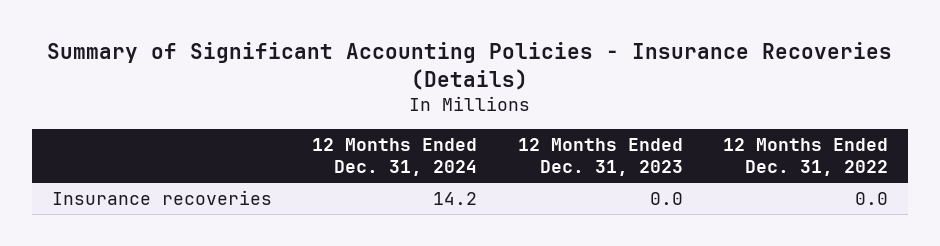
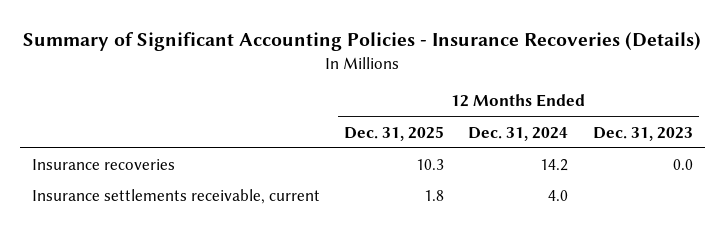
- | 12 Months Ended Dec. 31, 2024 | 12 Months Ended Dec. 31, 2023 | 12 Months Ended Dec. 31, 2022
+ | 12 Months Ended Dec. 31, 2025 | 12 Months Ended Dec. 31, 2024 | 12 Months Ended Dec. 31, 2023
+ Insurance settlements receivable, current | 1.8 | 4.0 |

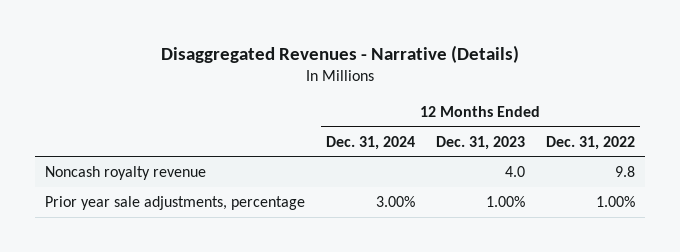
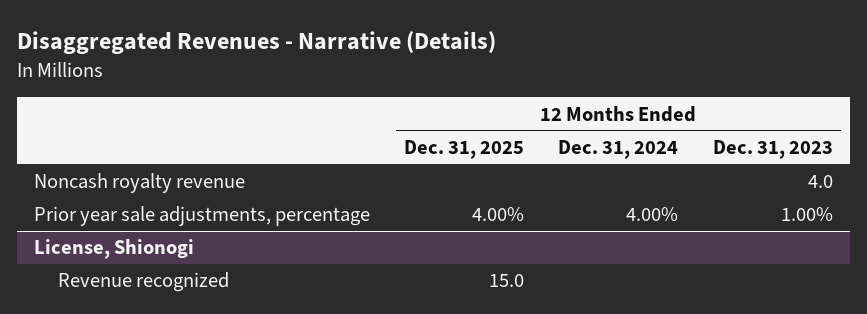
- | 12 Months Ended Dec. 31, 2024 | 12 Months Ended Dec. 31, 2023 | 12 Months Ended Dec. 31, 2022
+ | 12 Months Ended Dec. 31, 2025 | 12 Months Ended Dec. 31, 2024 | 12 Months Ended Dec. 31, 2023
- Prior year sale adjustments, percentage | 3.00% | 1.00% | 1.00%
+ Prior year sale adjustments, percentage | 4.00% | 4.00% | 1.00%
+ License, Shionogi
+ Revenue recognized | 15.0 | |

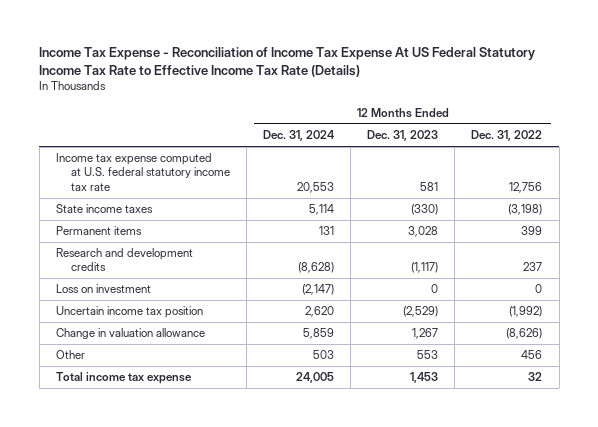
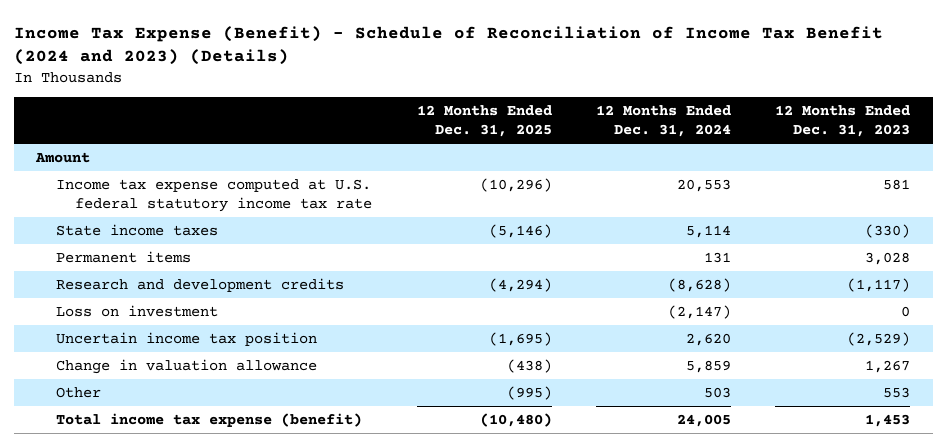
- Income Tax Expense - Reconciliation of Income Tax Expense At US Federal Statutory Income Tax Rate to Effective Income Tax Rate (Details)
+ Income Tax Expense (Benefit) - Schedule of Reconciliation of Income Tax Benefit (2024 and 2023) (Details)
- | 12 Months Ended Dec. 31, 2024 | 12 Months Ended Dec. 31, 2023 | 12 Months Ended Dec. 31, 2022
+ | 12 Months Ended Dec. 31, 2025 | 12 Months Ended Dec. 31, 2024 | 12 Months Ended Dec. 31, 2023
+ Amount
- Total income tax expense | 24,005 | 1,453 | 32
+ Total income tax expense (benefit) | (10,480) | 24,005 | 1,453

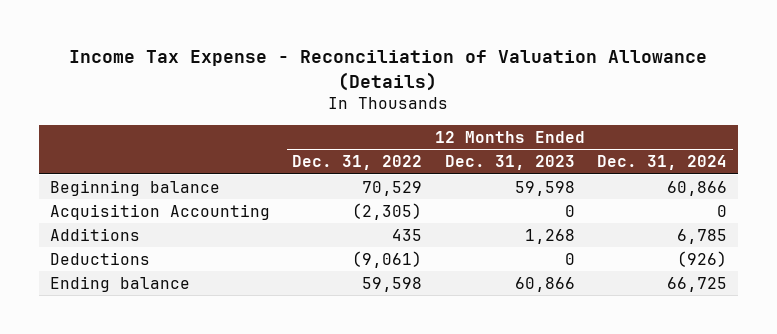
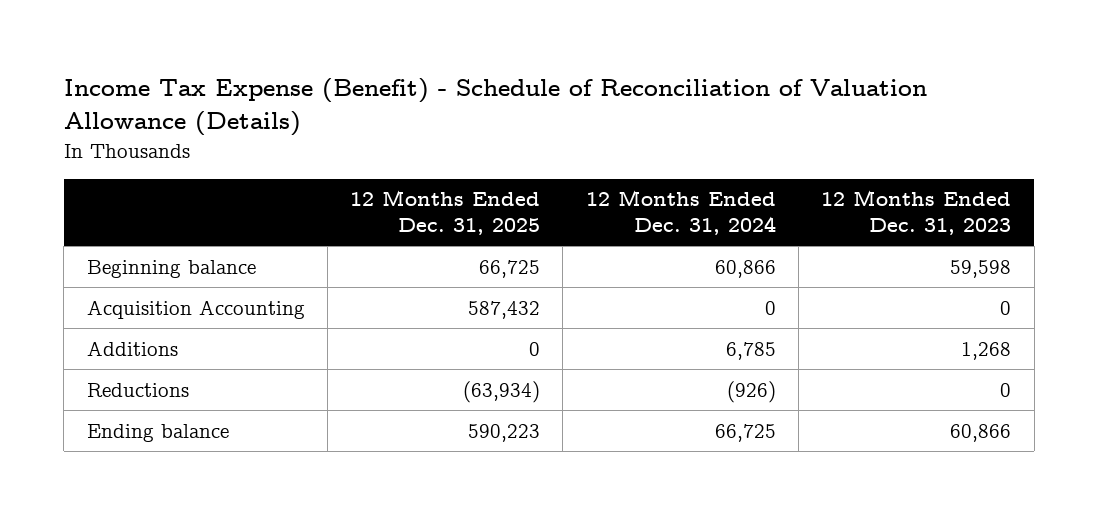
- Income Tax Expense - Reconciliation of Valuation Allowance (Details)
+ Income Tax Expense (Benefit) - Schedule of Reconciliation of Valuation Allowance (Details)
- | 12 Months Ended Dec. 31, 2022 | 12 Months Ended Dec. 31, 2023 | 12 Months Ended Dec. 31, 2024
+ | 12 Months Ended Dec. 31, 2025 | 12 Months Ended Dec. 31, 2024 | 12 Months Ended Dec. 31, 2023
- Deductions | (9,061) | 0 | (926)
+ Reductions | (63,934) | (926) | 0

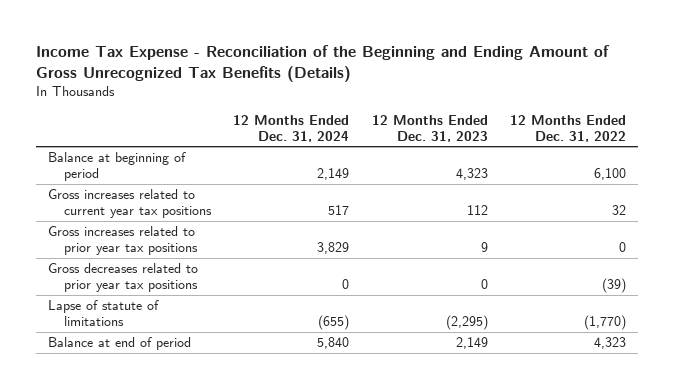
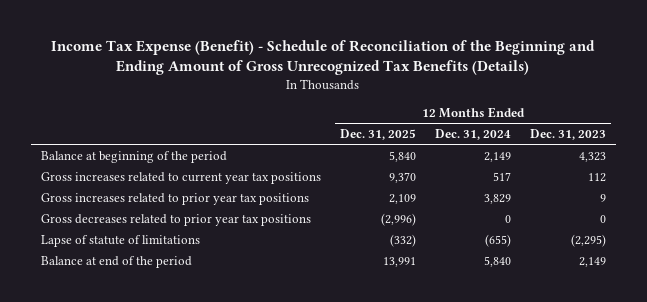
- Income Tax Expense - Reconciliation of the Beginning and Ending Amount of Gross Unrecognized Tax Benefits (Details)
+ Income Tax Expense (Benefit) - Schedule of Reconciliation of the Beginning and Ending Amount of Gross Unrecognized Tax Benefits (Details)
- | 12 Months Ended Dec. 31, 2024 | 12 Months Ended Dec. 31, 2023 | 12 Months Ended Dec. 31, 2022
+ | 12 Months Ended Dec. 31, 2025 | 12 Months Ended Dec. 31, 2024 | 12 Months Ended Dec. 31, 2023
- Balance at beginning of period | 2,149 | 4,323 | 6,100
+ Balance at beginning of the period | 5,840 | 2,149 | 4,323
- Balance at end of period | 5,840 | 2,149 | 4,323
+ Balance at end of the period | 13,991 | 5,840 | 2,149

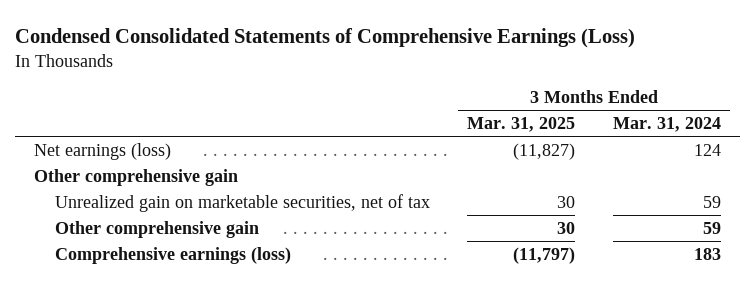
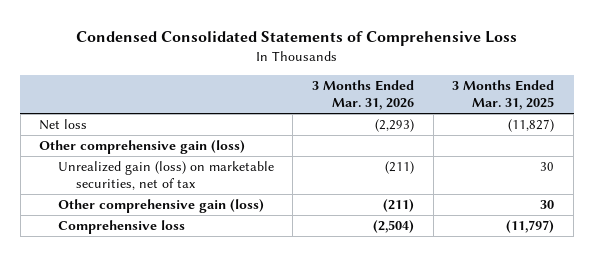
- Condensed Consolidated Statements of Comprehensive Earnings (Loss)
+ Condensed Consolidated Statements of Comprehensive Loss
- | 3 Months Ended Mar. 31, 2025 | 3 Months Ended Mar. 31, 2024
+ | 3 Months Ended Mar. 31, 2026 | 3 Months Ended Mar. 31, 2025
- Net earnings (loss) | (11,827) | 124
- Other comprehensive gain
- Unrealized gain on marketable securities, net of tax | 30 | 59
- Other comprehensive gain | 30 | 59
- Comprehensive earnings (loss) | (11,797) | 183
+ Net loss | (2,293) | (11,827)
+ Other comprehensive gain (loss)
+ Unrealized gain (loss) on marketable securities, net of tax | (211) | 30
+ Other comprehensive gain (loss) | (211) | 30
+ Comprehensive loss | (2,504) | (11,797)

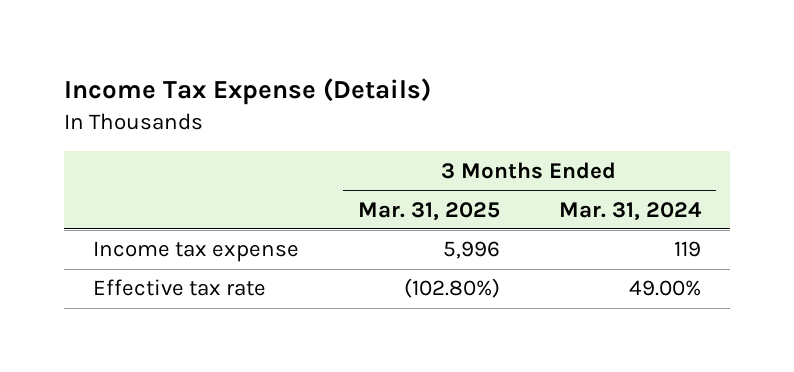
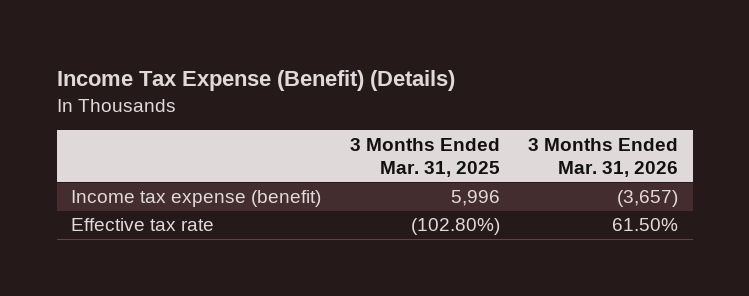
- Income Tax Expense (Details)
+ Income Tax Expense (Benefit) (Details)
- | 3 Months Ended Mar. 31, 2025 | 3 Months Ended Mar. 31, 2024
+ | 3 Months Ended Mar. 31, 2025 | 3 Months Ended Mar. 31, 2026
- Income tax expense | 5,996 | 119
+ Income tax expense (benefit) | 5,996 | (3,657)

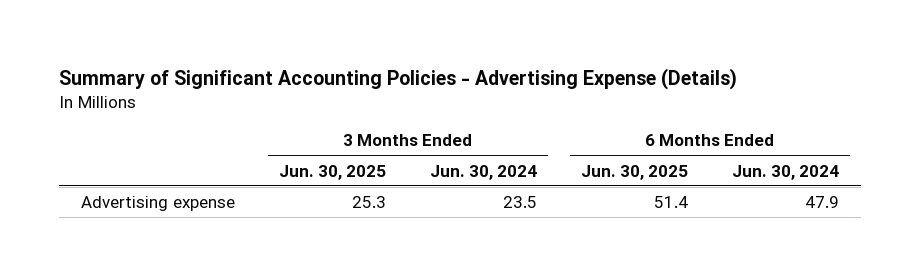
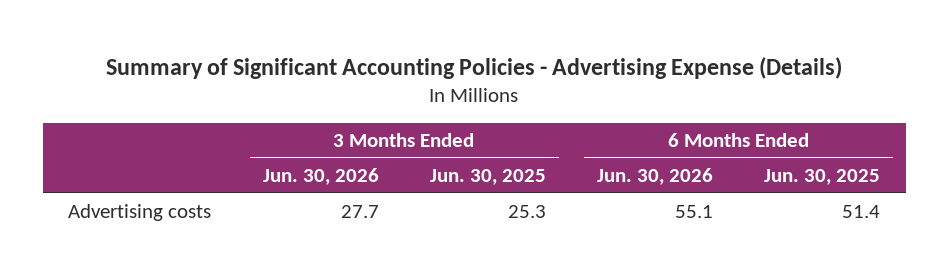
- | 3 Months Ended Jun. 30, 2025 | 3 Months Ended Jun. 30, 2024 | 6 Months Ended Jun. 30, 2025 | 6 Months Ended Jun. 30, 2024
+ | 3 Months Ended Jun. 30, 2026 | 3 Months Ended Jun. 30, 2025 | 6 Months Ended Jun. 30, 2026 | 6 Months Ended Jun. 30, 2025
- Advertising expense | 25.3 | 23.5 | 51.4 | 47.9
+ Advertising costs | 27.7 | 25.3 | 55.1 | 51.4

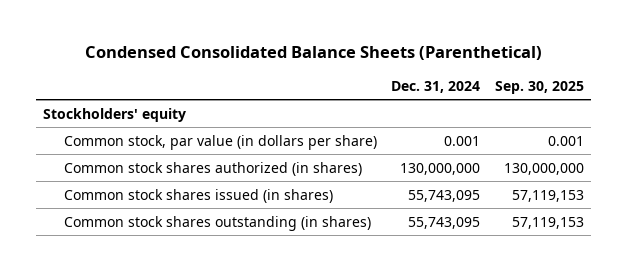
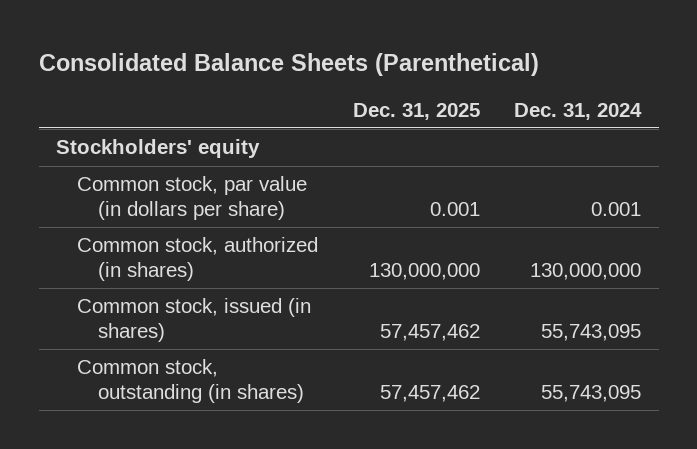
- Condensed Consolidated Balance Sheets (Parenthetical)
+ Consolidated Balance Sheets (Parenthetical)
- | Dec. 31, 2024 | Sep. 30, 2025
+ | Dec. 31, 2025 | Dec. 31, 2024
- Common stock shares authorized (in shares) | 130,000,000 | 130,000,000
- Common stock shares issued (in shares) | 55,743,095 | 57,119,153
- Common stock shares outstanding (in shares) | 55,743,095 | 57,119,153
+ Common stock, authorized (in shares) | 130,000,000 | 130,000,000
+ Common stock, issued (in shares) | 57,457,462 | 55,743,095
+ Common stock, outstanding (in shares) | 57,457,462 | 55,743,095

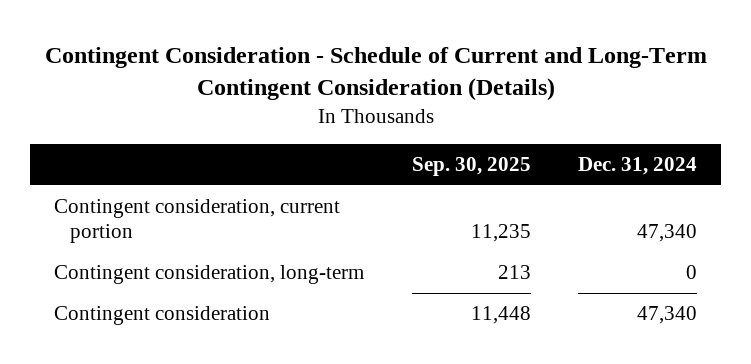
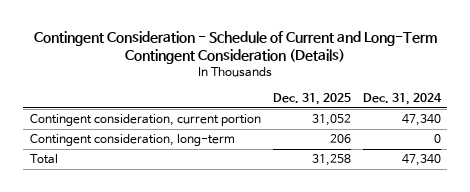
- | Sep. 30, 2025 | Dec. 31, 2024
+ | Dec. 31, 2025 | Dec. 31, 2024
- Contingent consideration | 11,448 | 47,340
+ Total | 31,258 | 47,340

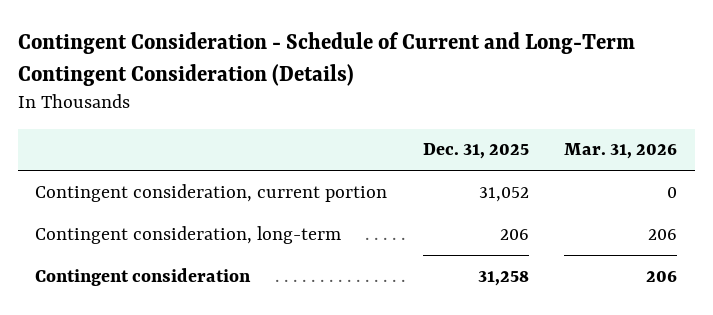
- | Dec. 31, 2025 | Dec. 31, 2024
+ | Dec. 31, 2025 | Mar. 31, 2026
- Total | 31,258 | 47,340
+ Contingent consideration | 31,258 | 206

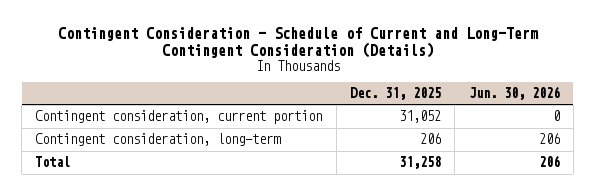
- | Dec. 31, 2025 | Mar. 31, 2026
+ | Dec. 31, 2025 | Jun. 30, 2026
- Contingent consideration | 31,258 | 206
+ Total | 31,258 | 206

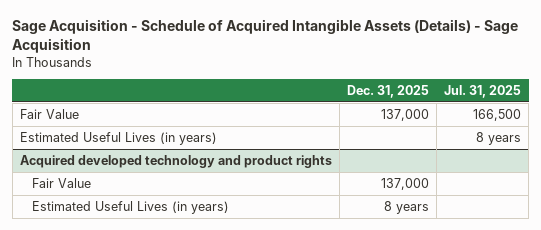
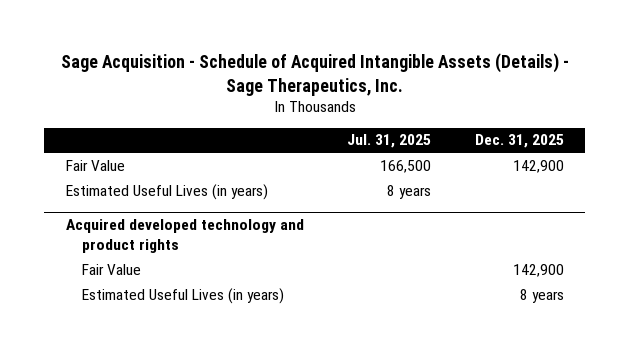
- Sage Acquisition - Schedule of Acquired Intangible Assets (Details) - Sage Acquisition
+ Sage Acquisition - Schedule of Acquired Intangible Assets (Details) - Sage Therapeutics, Inc.
- | Dec. 31, 2025 | Jul. 31, 2025
+ | Jul. 31, 2025 | Dec. 31, 2025
- Fair Value | 137,000 | 166,500
+ Fair Value | 166,500 | 142,900
@ Acquired developed technology and product rights
- Fair Value | 137,000 |
+ Fair Value | | 142,900

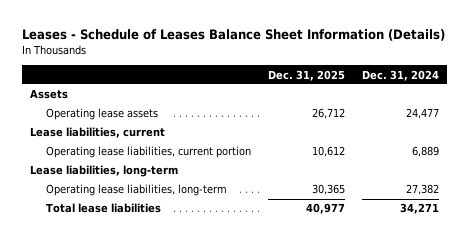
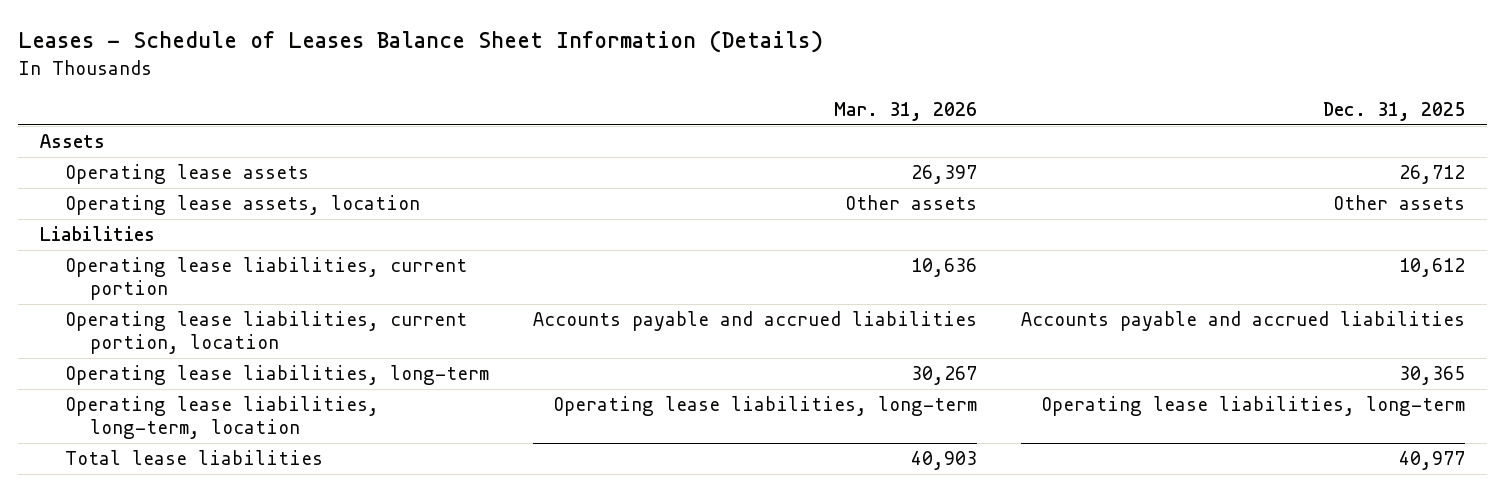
- | Dec. 31, 2025 | Dec. 31, 2024
+ | Mar. 31, 2026 | Dec. 31, 2025
- Lease liabilities, current
+ Operating lease assets, location | Other assets | Other assets
+ Liabilities
- Lease liabilities, long-term
+ Operating lease liabilities, current portion, location | Accounts payable and accrued liabilities | Accounts payable and accrued liabilities
+ Operating lease liabilities, long-term, location | Operating lease liabilities, long-term | Operating lease liabilities, long-term

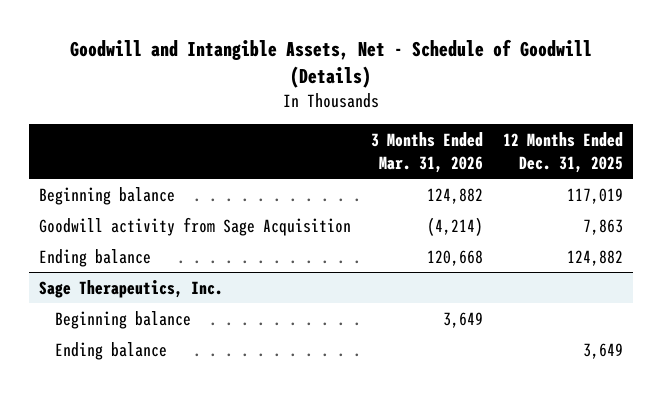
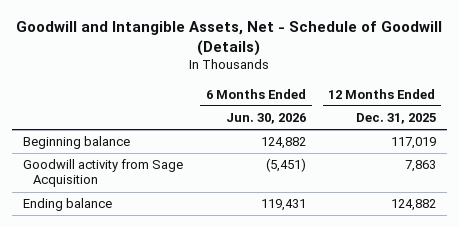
- | 3 Months Ended Mar. 31, 2026 | 12 Months Ended Dec. 31, 2025
+ | 6 Months Ended Jun. 30, 2026 | 12 Months Ended Dec. 31, 2025
- Sage Therapeutics, Inc.
- Beginning balance | 3,649 |
- Ending balance | | 3,649

